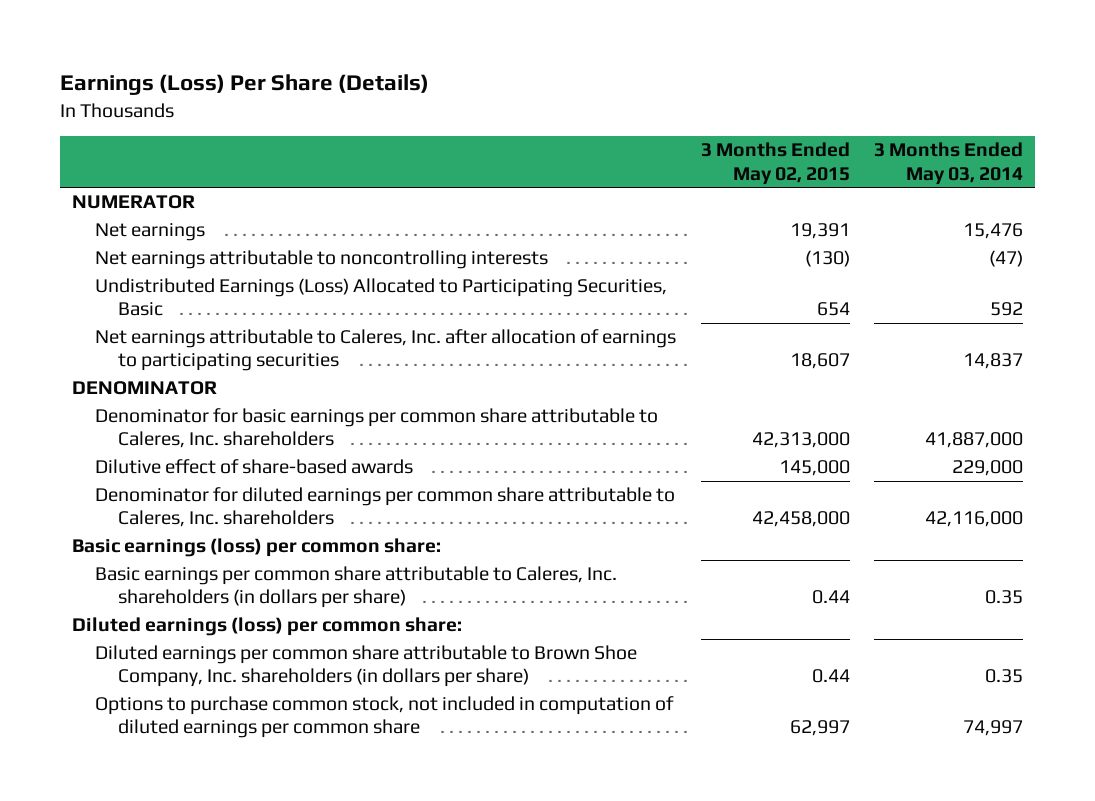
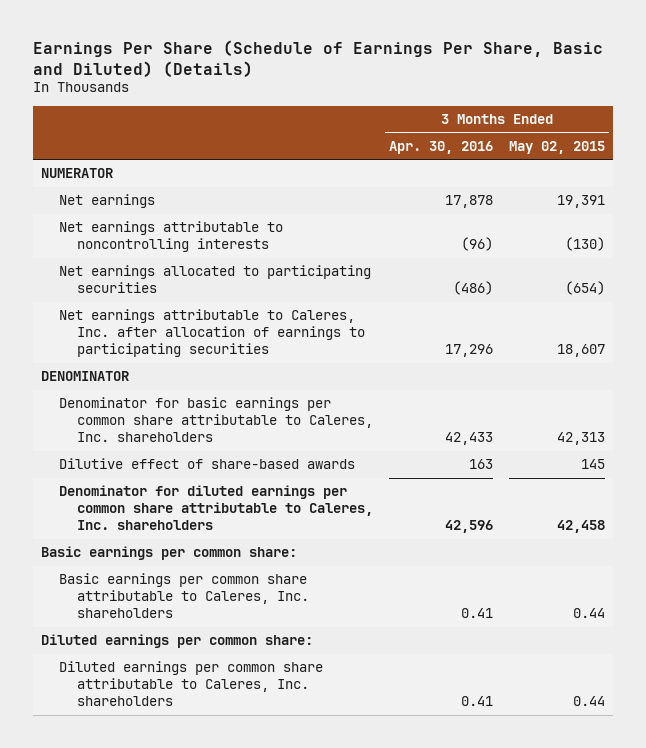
- Earnings (Loss) Per Share (Details)
+ Earnings Per Share (Schedule of Earnings Per Share, Basic and Diluted) (Details)
- | 3 Months Ended May 02, 2015 | 3 Months Ended May 03, 2014
+ | 3 Months Ended Apr. 30, 2016 | 3 Months Ended May 02, 2015
- Undistributed Earnings (Loss) Allocated to Participating Securities, Basic | 654 | 592
+ Net earnings allocated to participating securities | (486) | (654)
- Denominator for basic earnings per common share attributable to Caleres, Inc. shareholders | 42,313,000 | 41,887,000
- Dilutive effect of share-based awards | 145,000 | 229,000
- Denominator for diluted earnings per common share attributable to Caleres, Inc. shareholders | 42,458,000 | 42,116,000
- Basic earnings (loss) per common share:
- Basic earnings per common share attributable to Caleres, Inc. shareholders (in dollars per share) | 0.44 | 0.35
- Diluted earnings (loss) per common share:
- Diluted earnings per common share attributable to Brown Shoe Company, Inc. shareholders (in dollars per share) | 0.44 | 0.35
- Options to purchase common stock, not included in computation of diluted earnings per common share | 62,997 | 74,997
+ Denominator for basic earnings per common share attributable to Caleres, Inc. shareholders | 42,433 | 42,313
+ Dilutive effect of share-based awards | 163 | 145
+ Denominator for diluted earnings per common share attributable to Caleres, Inc. shareholders | 42,596 | 42,458
+ Basic earnings per common share:
+ Basic earnings per common share attributable to Caleres, Inc. shareholders | 0.41 | 0.44
+ Diluted earnings per common share:
+ Diluted earnings per common share attributable to Caleres, Inc. shareholders | 0.41 | 0.44

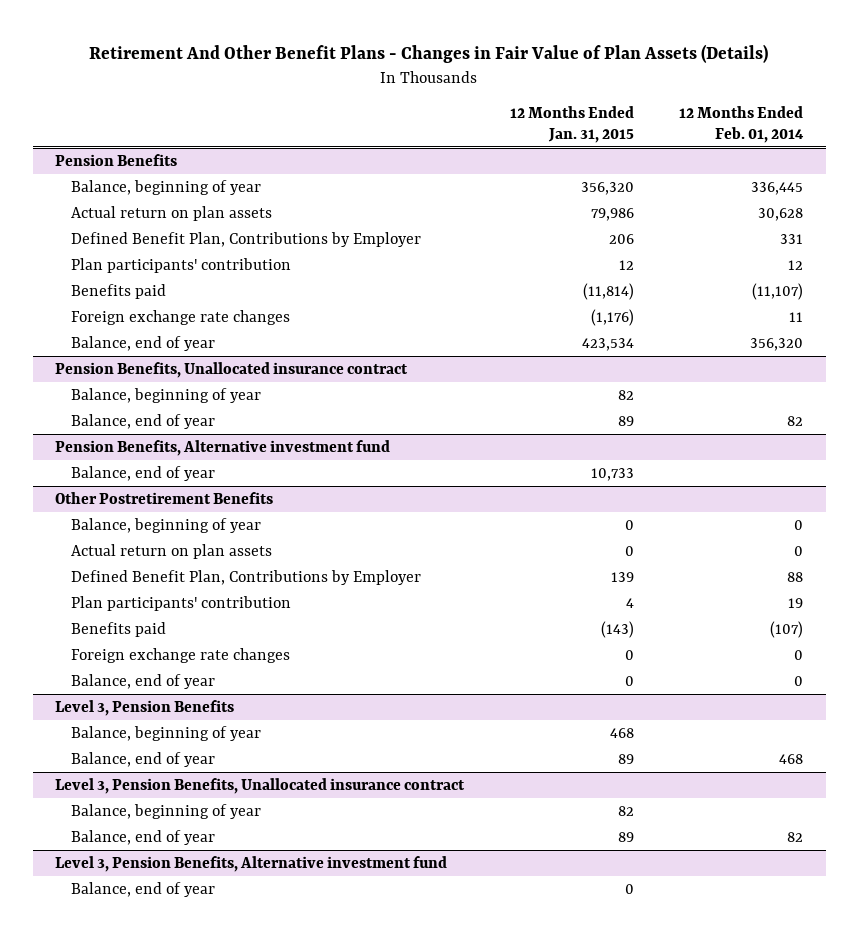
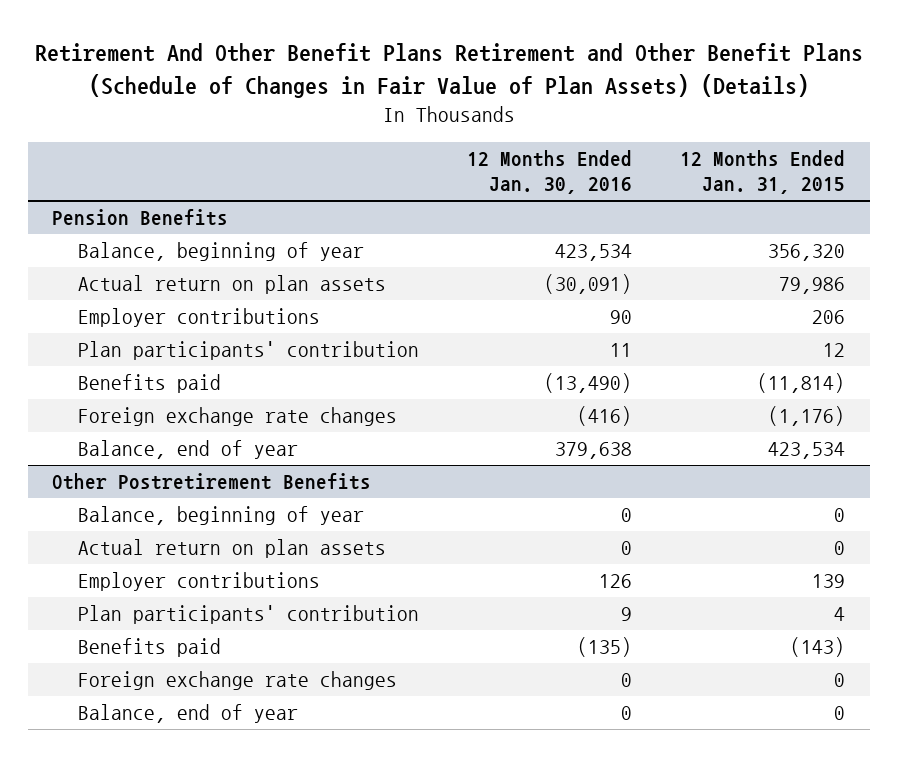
- Retirement And Other Benefit Plans - Changes in Fair Value of Plan Assets (Details)
+ Retirement And Other Benefit Plans Retirement and Other Benefit Plans (Schedule of Changes in Fair Value of Plan Assets) (Details)
- | 12 Months Ended Jan. 31, 2015 | 12 Months Ended Feb. 01, 2014
+ | 12 Months Ended Jan. 30, 2016 | 12 Months Ended Jan. 31, 2015
@ Pension Benefits
- Defined Benefit Plan, Contributions by Employer | 206 | 331
+ Employer contributions | 90 | 206
- Pension Benefits, Unallocated insurance contract
- Balance, beginning of year | 82 |
- Balance, end of year | 89 | 82
- Pension Benefits, Alternative investment fund
- Balance, end of year | 10,733 |
@ Other Postretirement Benefits
- Defined Benefit Plan, Contributions by Employer | 139 | 88
+ Employer contributions | 126 | 139
- Level 3, Pension Benefits
- Balance, beginning of year | 468 |
- Balance, end of year | 89 | 468
- Level 3, Pension Benefits, Unallocated insurance contract
- Balance, beginning of year | 82 |
- Balance, end of year | 89 | 82
- Level 3, Pension Benefits, Alternative investment fund
- Balance, end of year | 0 |

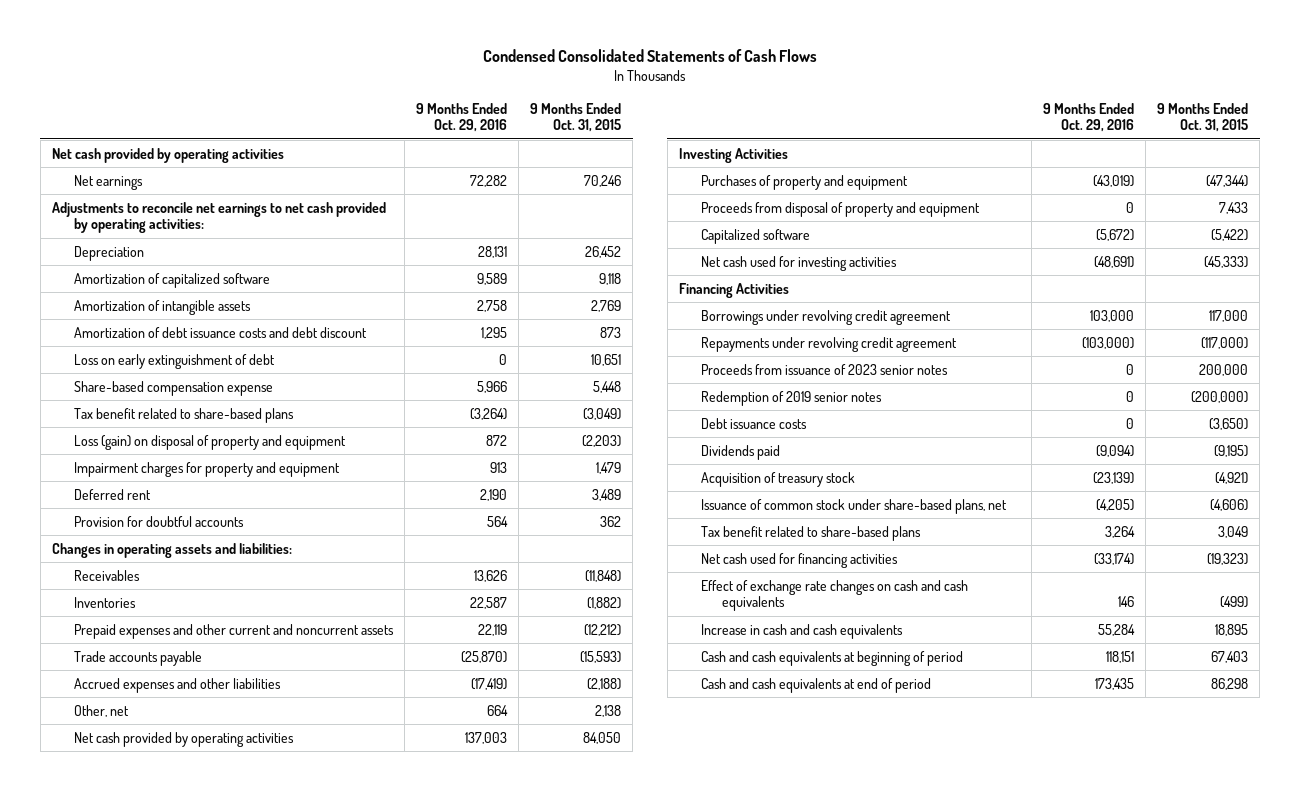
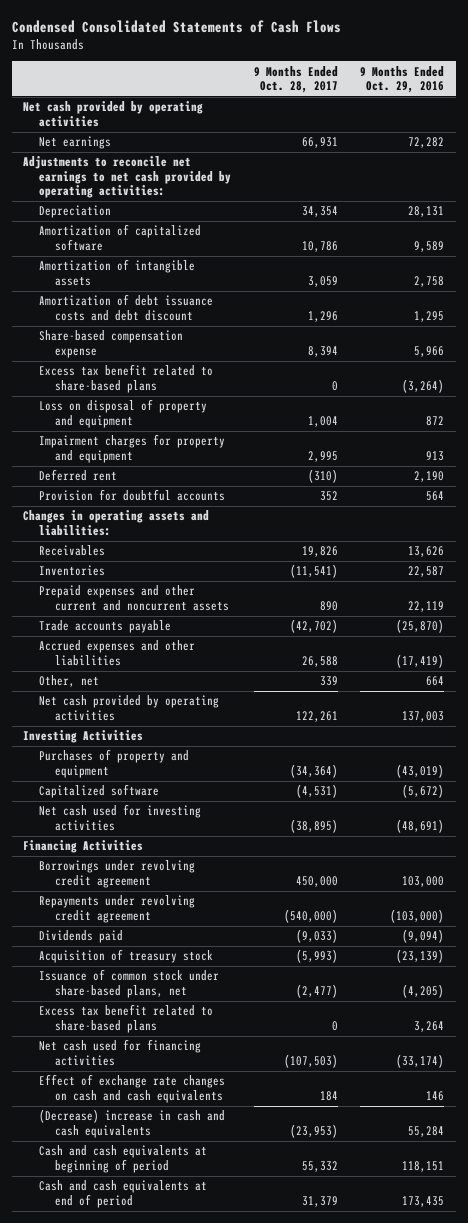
- | 9 Months Ended Oct. 29, 2016 | 9 Months Ended Oct. 31, 2015
+ | 9 Months Ended Oct. 28, 2017 | 9 Months Ended Oct. 29, 2016
- Loss on early extinguishment of debt | 0 | 10,651
- Tax benefit related to share-based plans | (3,264) | (3,049)
- Loss (gain) on disposal of property and equipment | 872 | (2,203)
+ Excess tax benefit related to share-based plans | 0 | (3,264)
+ Loss on disposal of property and equipment | 1,004 | 872
- Proceeds from disposal of property and equipment | 0 | 7,433
- Proceeds from issuance of 2023 senior notes | 0 | 200,000
- Redemption of 2019 senior notes | 0 | (200,000)
- Debt issuance costs | 0 | (3,650)
- Tax benefit related to share-based plans | 3,264 | 3,049
+ Excess tax benefit related to share-based plans | 0 | 3,264
- Increase in cash and cash equivalents | 55,284 | 18,895
+ (Decrease) increase in cash and cash equivalents | (23,953) | 55,284

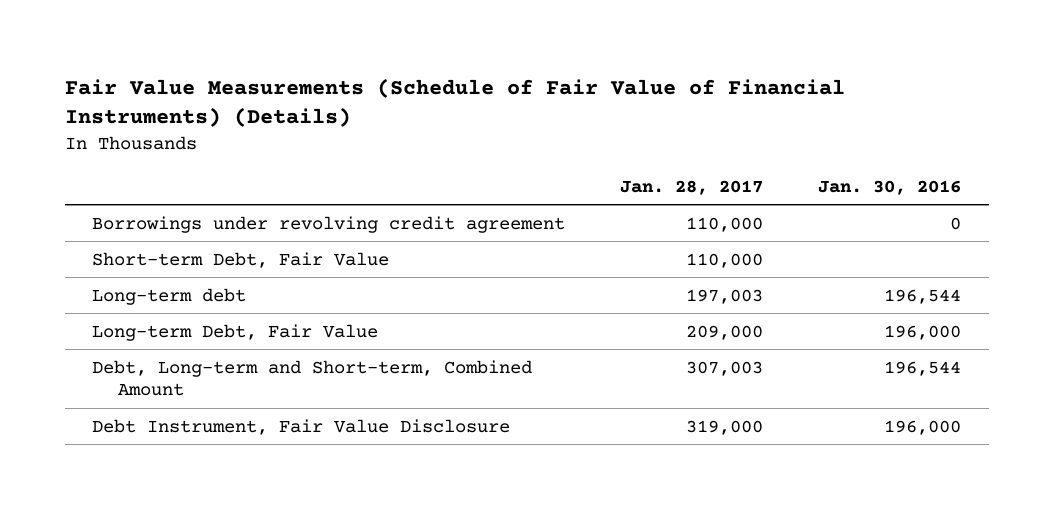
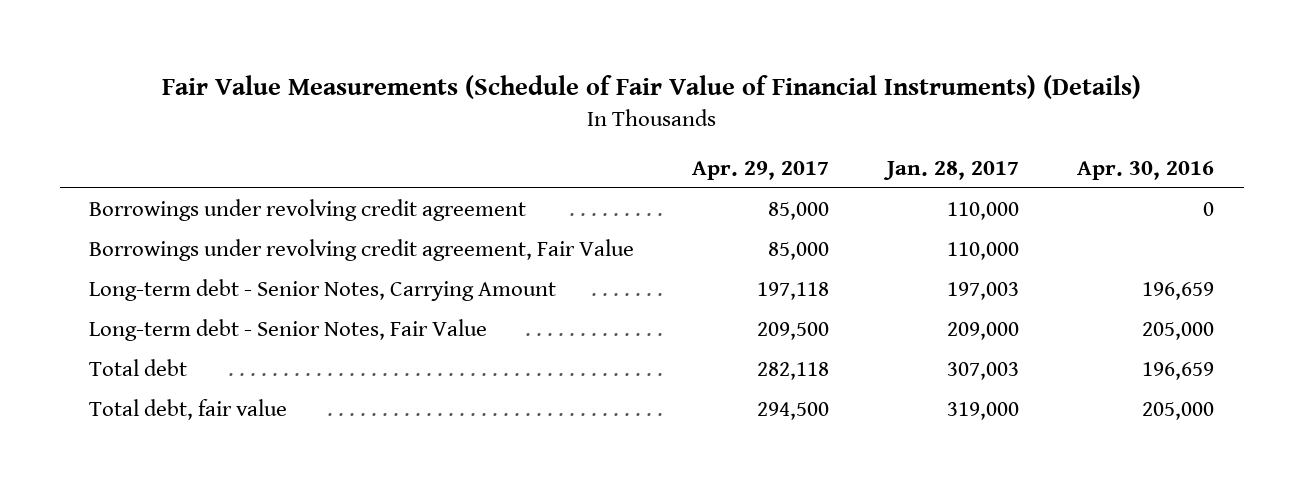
- | Jan. 28, 2017 | Jan. 30, 2016
+ | Apr. 29, 2017 | Jan. 28, 2017 | Apr. 30, 2016
- Short-term Debt, Fair Value | 110,000 |
- Long-term debt | 197,003 | 196,544
- Long-term Debt, Fair Value | 209,000 | 196,000
- Debt, Long-term and Short-term, Combined Amount | 307,003 | 196,544
- Debt Instrument, Fair Value Disclosure | 319,000 | 196,000
+ Borrowings under revolving credit agreement, Fair Value | 85,000 | 110,000 |
+ Long-term debt - Senior Notes, Carrying Amount | 197,118 | 197,003 | 196,659
+ Long-term debt - Senior Notes, Fair Value | 209,500 | 209,000 | 205,000
+ Total debt | 282,118 | 307,003 | 196,659
+ Total debt, fair value | 294,500 | 319,000 | 205,000

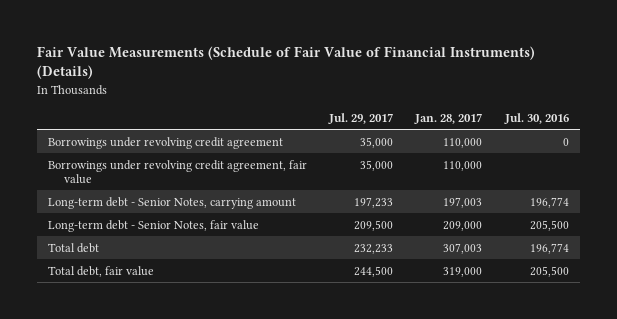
- | Apr. 29, 2017 | Jan. 28, 2017 | Apr. 30, 2016
+ | Jul. 29, 2017 | Jan. 28, 2017 | Jul. 30, 2016
- Borrowings under revolving credit agreement, Fair Value | 85,000 | 110,000 |
- Long-term debt - Senior Notes, Carrying Amount | 197,118 | 197,003 | 196,659
- Long-term debt - Senior Notes, Fair Value | 209,500 | 209,000 | 205,000
+ Borrowings under revolving credit agreement, fair value | 35,000 | 110,000 |
+ Long-term debt - Senior Notes, carrying amount | 197,233 | 197,003 | 196,774
+ Long-term debt - Senior Notes, fair value | 209,500 | 209,000 | 205,500

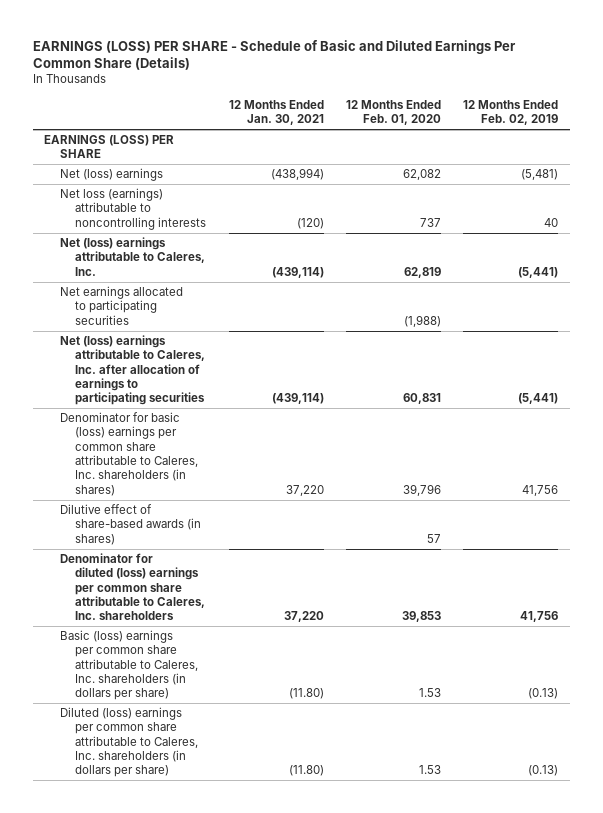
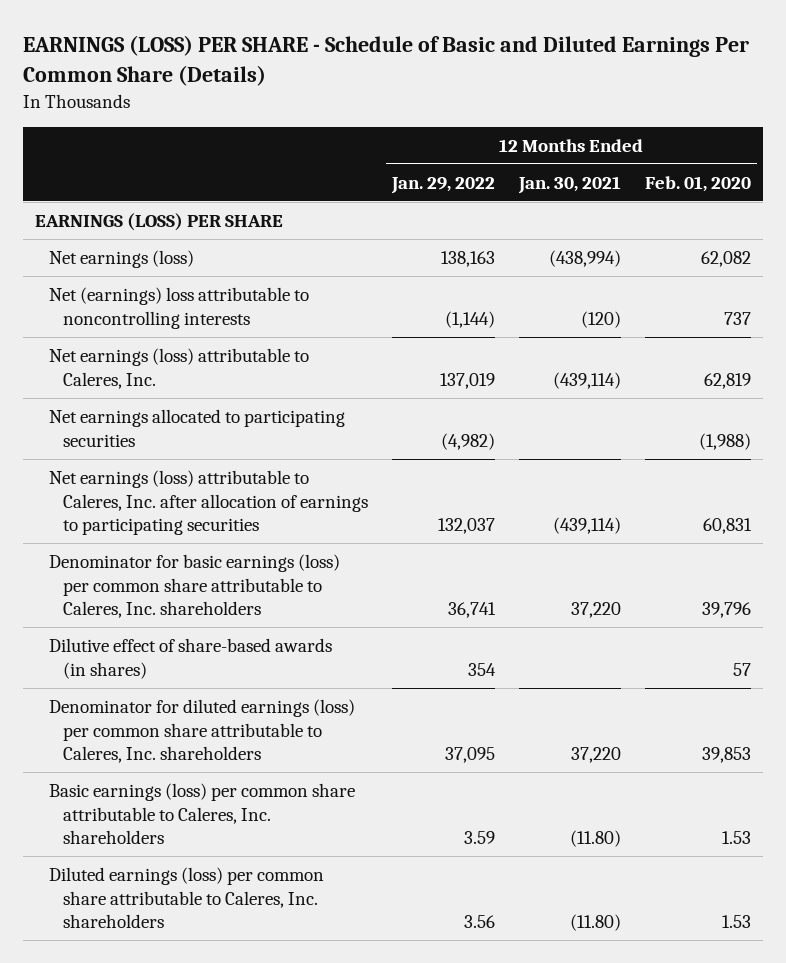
- | 12 Months Ended Jan. 30, 2021 | 12 Months Ended Feb. 01, 2020 | 12 Months Ended Feb. 02, 2019
+ | 12 Months Ended Jan. 29, 2022 | 12 Months Ended Jan. 30, 2021 | 12 Months Ended Feb. 01, 2020
- Net (loss) earnings | (438,994) | 62,082 | (5,481)
- Net loss (earnings) attributable to noncontrolling interests | (120) | 737 | 40
- Net (loss) earnings attributable to Caleres, Inc. | (439,114) | 62,819 | (5,441)
+ Net earnings (loss) | 138,163 | (438,994) | 62,082
+ Net (earnings) loss attributable to noncontrolling interests | (1,144) | (120) | 737
+ Net earnings (loss) attributable to Caleres, Inc. | 137,019 | (439,114) | 62,819
- Net (loss) earnings attributable to Caleres, Inc. after allocation of earnings to participating securities | (439,114) | 60,831 | (5,441)
- Denominator for basic (loss) earnings per common share attributable to Caleres, Inc. shareholders (in shares) | 37,220 | 39,796 | 41,756
+ Net earnings (loss) attributable to Caleres, Inc. after allocation of earnings to participating securities | 132,037 | (439,114) | 60,831
+ Denominator for basic earnings (loss) per common share attributable to Caleres, Inc. shareholders | 36,741 | 37,220 | 39,796
- Denominator for diluted (loss) earnings per common share attributable to Caleres, Inc. shareholders | 37,220 | 39,853 | 41,756
- Basic (loss) earnings per common share attributable to Caleres, Inc. shareholders (in dollars per share) | (11.80) | 1.53 | (0.13)
- Diluted (loss) earnings per common share attributable to Caleres, Inc. shareholders (in dollars per share) | (11.80) | 1.53 | (0.13)
+ Denominator for diluted earnings (loss) per common share attributable to Caleres, Inc. shareholders | 37,095 | 37,220 | 39,853
+ Basic earnings (loss) per common share attributable to Caleres, Inc. shareholders | 3.59 | (11.80) | 1.53
+ Diluted earnings (loss) per common share attributable to Caleres, Inc. shareholders | 3.56 | (11.80) | 1.53

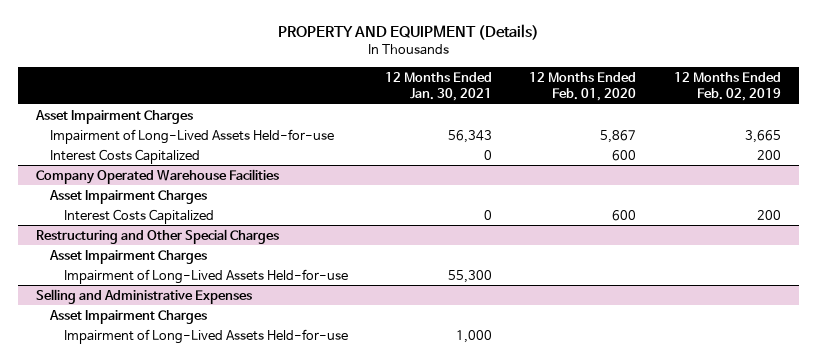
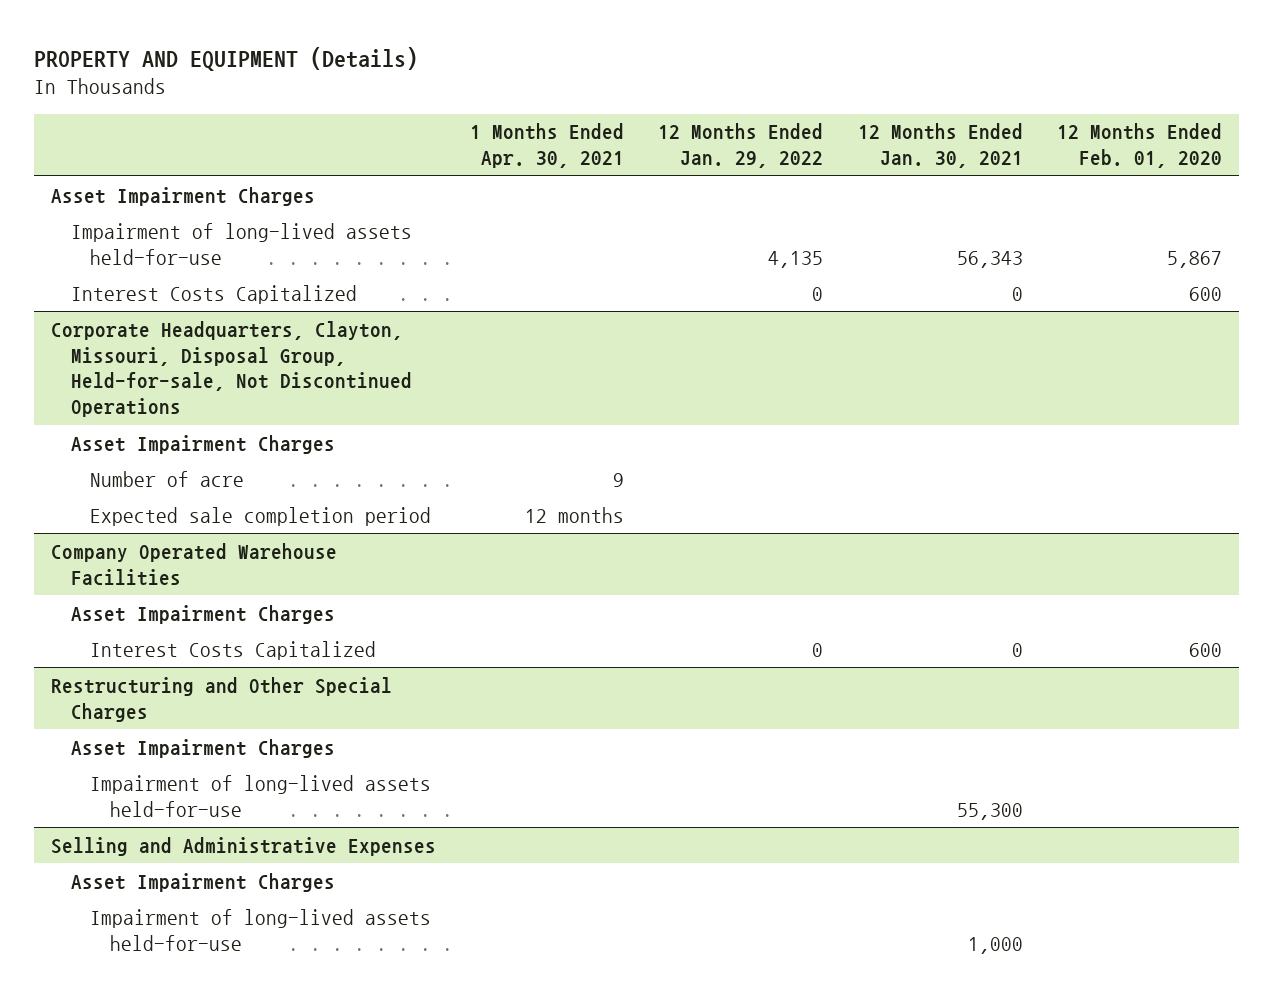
- | 12 Months Ended Jan. 30, 2021 | 12 Months Ended Feb. 01, 2020 | 12 Months Ended Feb. 02, 2019
+ | 1 Months Ended Apr. 30, 2021 | 12 Months Ended Jan. 29, 2022 | 12 Months Ended Jan. 30, 2021 | 12 Months Ended Feb. 01, 2020
- Impairment of Long-Lived Assets Held-for-use | 56,343 | 5,867 | 3,665
+ Impairment of long-lived assets held-for-use | | 4,135 | 56,343 | 5,867
+ Corporate Headquarters, Clayton, Missouri, Disposal Group, Held-for-sale, Not Discontinued Operations
+ Asset Impairment Charges
+ Number of acre | 9 | | |
+ Expected sale completion period | 12 months | | |
@ Restructuring and Other Special Charges
- Impairment of Long-Lived Assets Held-for-use | 55,300 | |
+ Impairment of long-lived assets held-for-use | | | 55,300 |
@ Selling and Administrative Expenses
- Impairment of Long-Lived Assets Held-for-use | 1,000 | |
+ Impairment of long-lived assets held-for-use | | | 1,000 |

